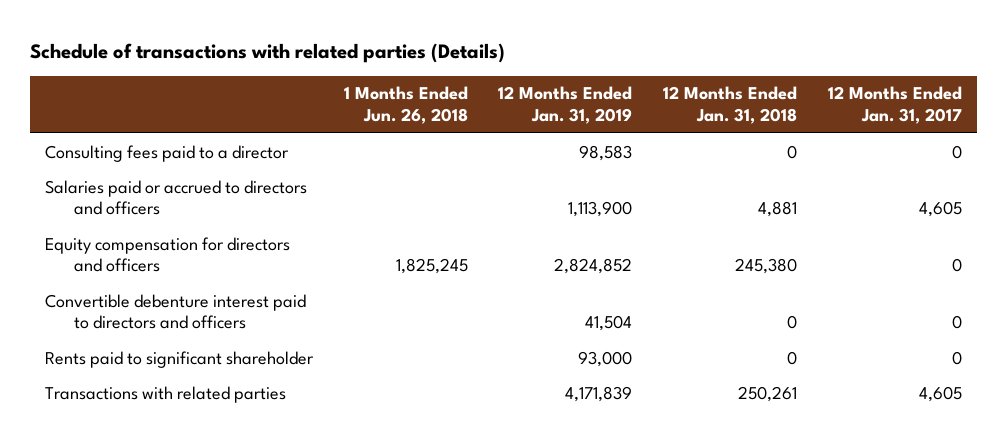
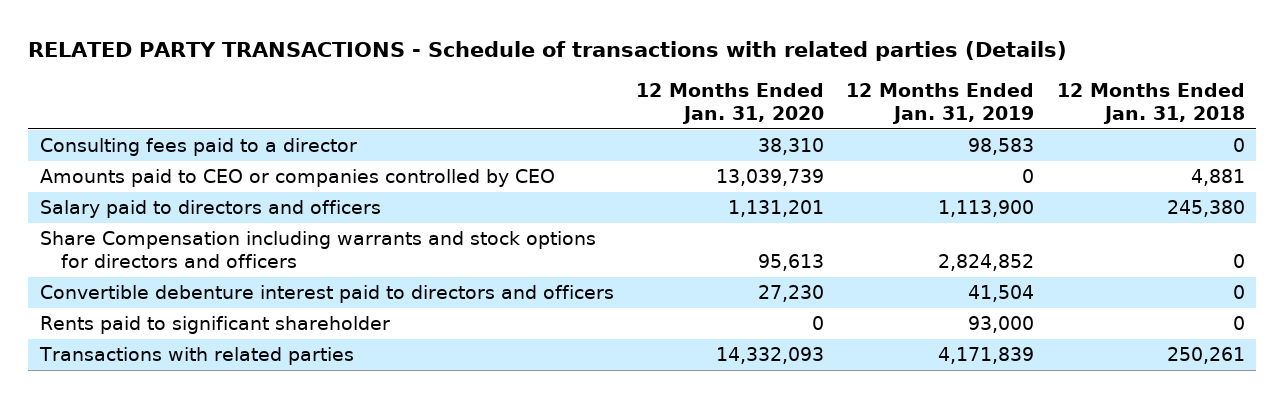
- Schedule of transactions with related parties (Details)
+ RELATED PARTY TRANSACTIONS - Schedule of transactions with related parties (Details)
- | 1 Months Ended Jun. 26, 2018 | 12 Months Ended Jan. 31, 2019 | 12 Months Ended Jan. 31, 2018 | 12 Months Ended Jan. 31, 2017
+ | 12 Months Ended Jan. 31, 2020 | 12 Months Ended Jan. 31, 2019 | 12 Months Ended Jan. 31, 2018
- Salaries paid or accrued to directors and officers | | 1,113,900 | 4,881 | 4,605
- Equity compensation for directors and officers | 1,825,245 | 2,824,852 | 245,380 | 0
+ Amounts paid to CEO or companies controlled by CEO | 13,039,739 | 0 | 4,881
+ Salary paid to directors and officers | 1,131,201 | 1,113,900 | 245,380
+ Share Compensation including warrants and stock options for directors and officers | 95,613 | 2,824,852 | 0

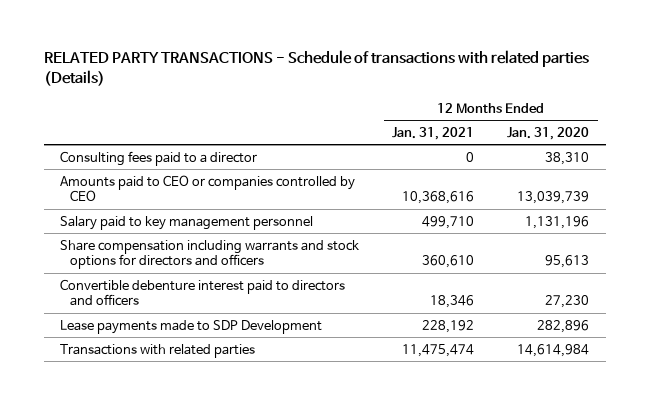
- | 12 Months Ended Jan. 31, 2020 | 12 Months Ended Jan. 31, 2019 | 12 Months Ended Jan. 31, 2018
+ | 12 Months Ended Jan. 31, 2021 | 12 Months Ended Jan. 31, 2020
- Salary paid to directors and officers | 1,131,201 | 1,113,900 | 245,380
- Share Compensation including warrants and stock options for directors and officers | 95,613 | 2,824,852 | 0
+ Salary paid to key management personnel | 499,710 | 1,131,196
+ Share compensation including warrants and stock options for directors and officers | 360,610 | 95,613
- Rents paid to significant shareholder | 0 | 93,000 | 0
- Transactions with related parties | 14,332,093 | 4,171,839 | 250,261
+ Lease payments made to SDP Development | 228,192 | 282,896
+ Transactions with related parties | 11,475,474 | 14,614,984

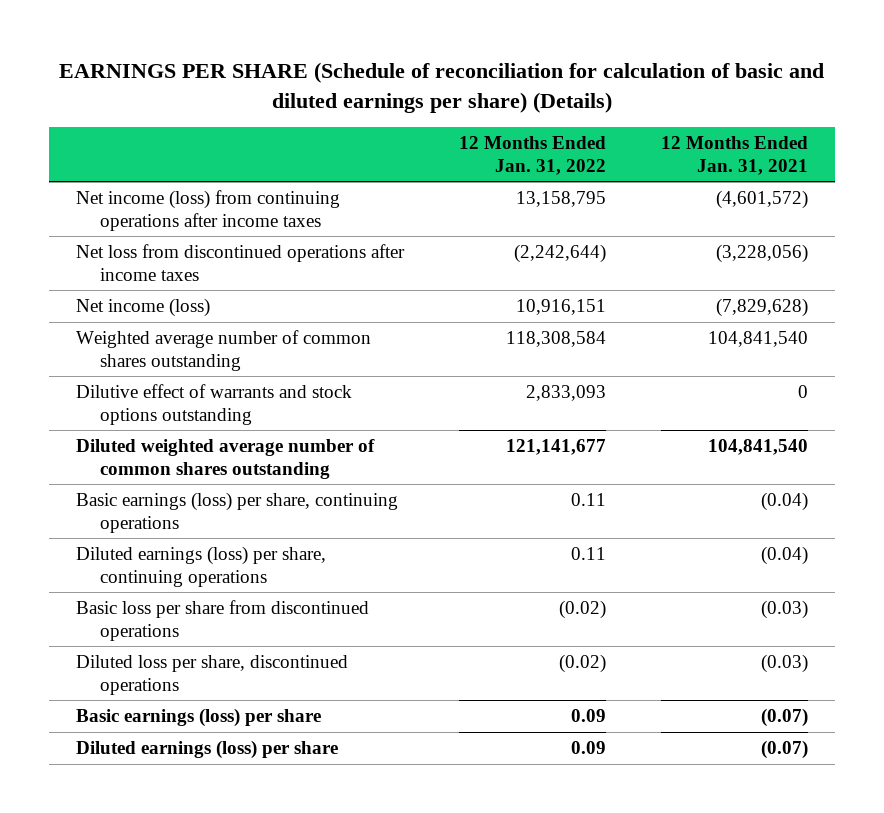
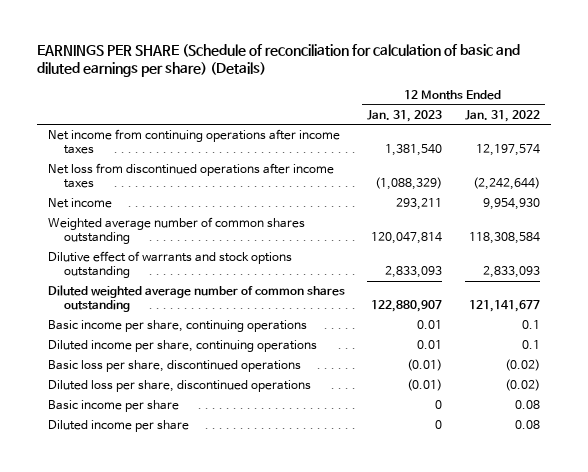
- | 12 Months Ended Jan. 31, 2022 | 12 Months Ended Jan. 31, 2021
+ | 12 Months Ended Jan. 31, 2023 | 12 Months Ended Jan. 31, 2022
- Net income (loss) from continuing operations after income taxes | 13,158,795 | (4,601,572)
+ Net income from continuing operations after income taxes | 1,381,540 | 12,197,574
- Net income (loss) | 10,916,151 | (7,829,628)
+ Net income | 293,211 | 9,954,930
- Basic earnings (loss) per share, continuing operations | 0.11 | (0.04)
- Diluted earnings (loss) per share, continuing operations | 0.11 | (0.04)
- Basic loss per share from discontinued operations | (0.02) | (0.03)
+ Basic income per share, continuing operations | 0.01 | 0.1
+ Diluted income per share, continuing operations | 0.01 | 0.1
+ Basic loss per share, discontinued operations | (0.01) | (0.02)
- Basic earnings (loss) per share | 0.09 | (0.07)
- Diluted earnings (loss) per share | 0.09 | (0.07)
+ Basic income per share | 0 | 0.08
+ Diluted income per share | 0 | 0.08

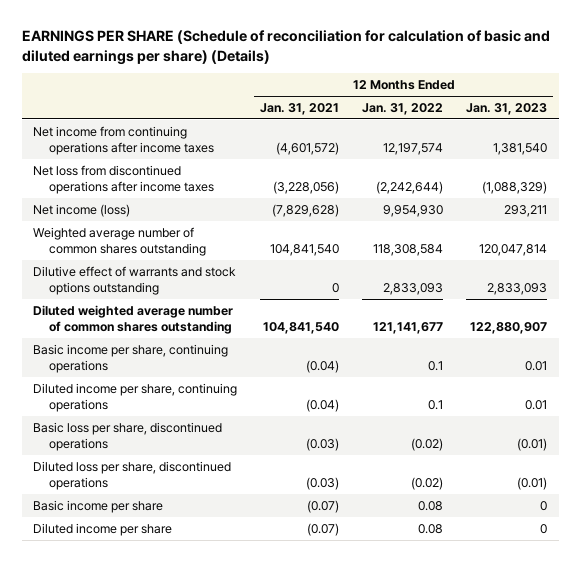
- | 12 Months Ended Jan. 31, 2023 | 12 Months Ended Jan. 31, 2022
+ | 12 Months Ended Jan. 31, 2021 | 12 Months Ended Jan. 31, 2022 | 12 Months Ended Jan. 31, 2023
- Net income | 293,211 | 9,954,930
+ Net income (loss) | (7,829,628) | 9,954,930 | 293,211

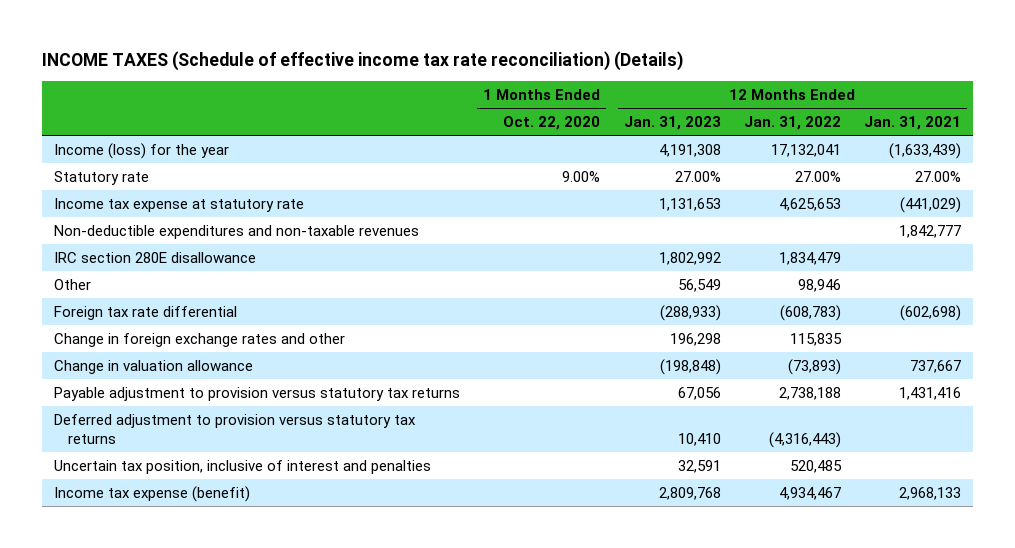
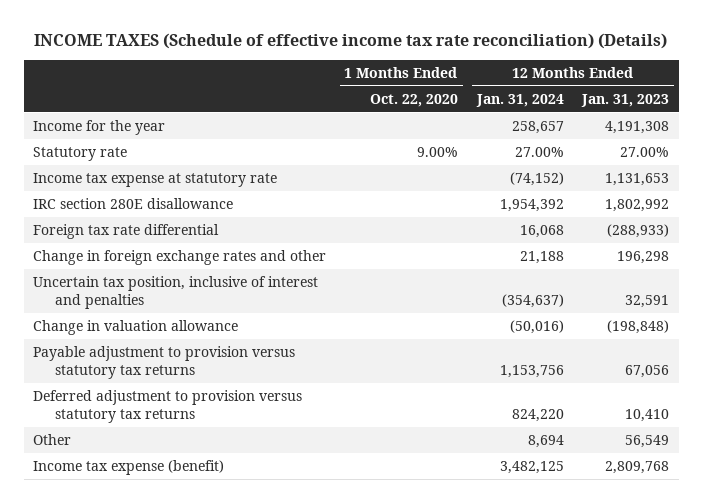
- | 1 Months Ended Oct. 22, 2020 | 12 Months Ended Jan. 31, 2023 | 12 Months Ended Jan. 31, 2022 | 12 Months Ended Jan. 31, 2021
+ | 1 Months Ended Oct. 22, 2020 | 12 Months Ended Jan. 31, 2024 | 12 Months Ended Jan. 31, 2023
- Income (loss) for the year | | 4,191,308 | 17,132,041 | (1,633,439)
+ Income for the year | | 258,657 | 4,191,308
- Non-deductible expenditures and non-taxable revenues | | | | 1,842,777
moved up: Uncertain tax position, inclusive of interest and penalties | | (354,637) | 32,591
moved down: Other | | 8,694 | 56,549

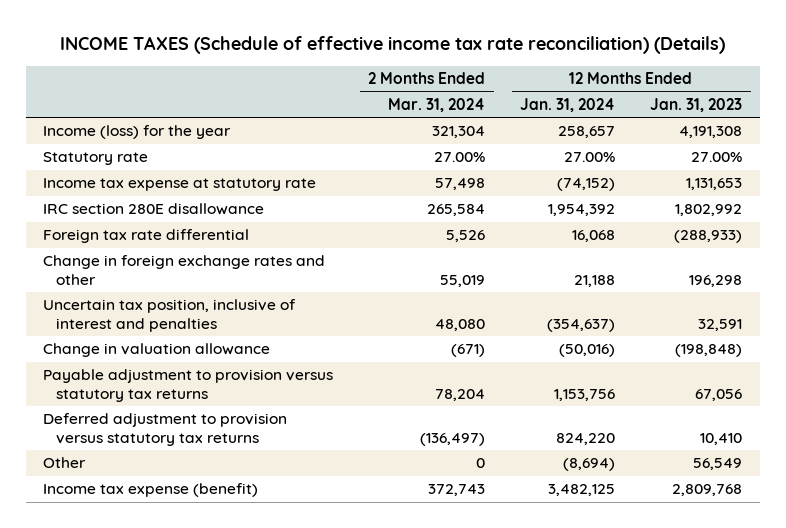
- | 1 Months Ended Oct. 22, 2020 | 12 Months Ended Jan. 31, 2024 | 12 Months Ended Jan. 31, 2023
+ | 2 Months Ended Mar. 31, 2024 | 12 Months Ended Jan. 31, 2024 | 12 Months Ended Jan. 31, 2023
- Income for the year | | 258,657 | 4,191,308
+ Income (loss) for the year | 321,304 | 258,657 | 4,191,308
- Other | | 8,694 | 56,549
+ Other | 0 | (8,694) | 56,549

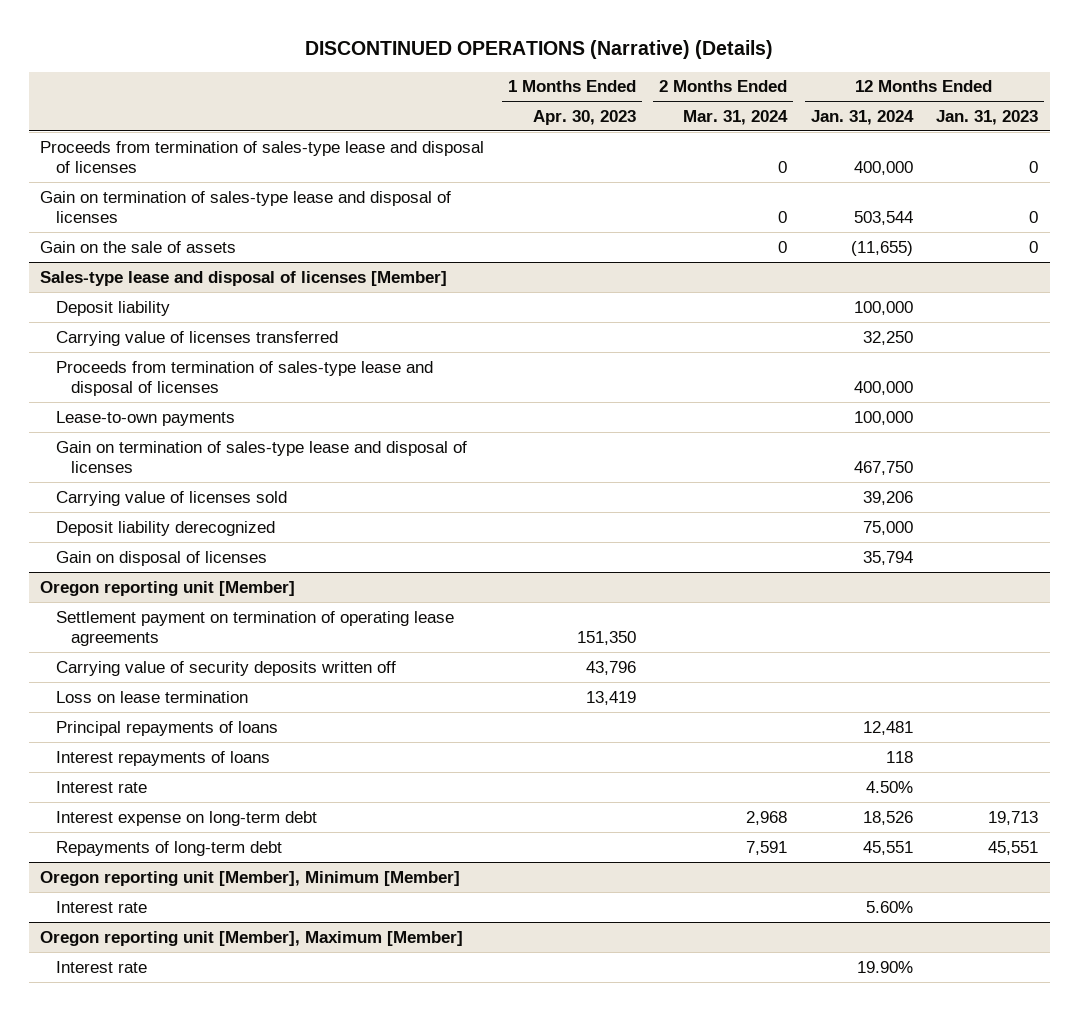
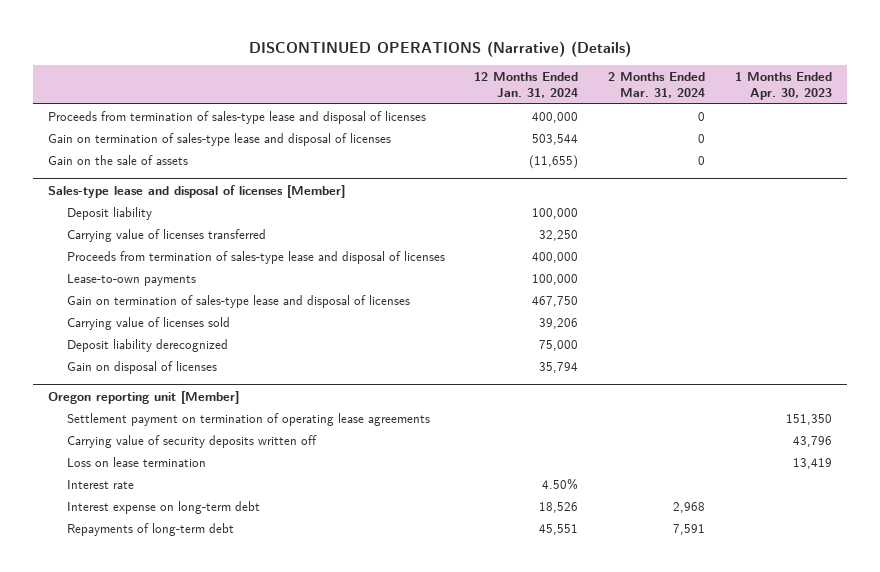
- | 1 Months Ended Apr. 30, 2023 | 2 Months Ended Mar. 31, 2024 | 12 Months Ended Jan. 31, 2024 | 12 Months Ended Jan. 31, 2023
+ | 12 Months Ended Jan. 31, 2024 | 2 Months Ended Mar. 31, 2024 | 1 Months Ended Apr. 30, 2023
@ Oregon reporting unit [Member]
- Principal repayments of loans | | | 12,481 |
- Interest repayments of loans | | | 118 |
- Oregon reporting unit [Member], Minimum [Member]
- Interest rate | | | 5.60% |
- Oregon reporting unit [Member], Maximum [Member]
- Interest rate | | | 19.90% |

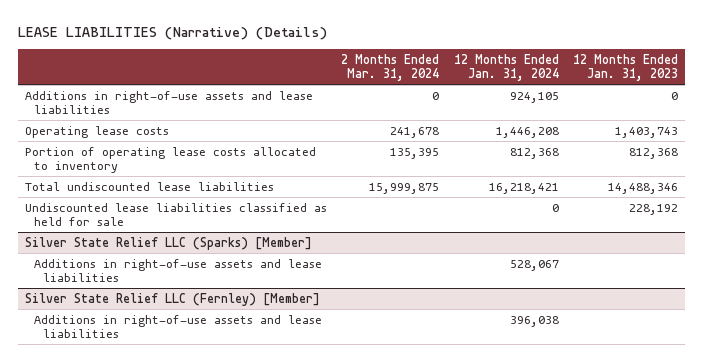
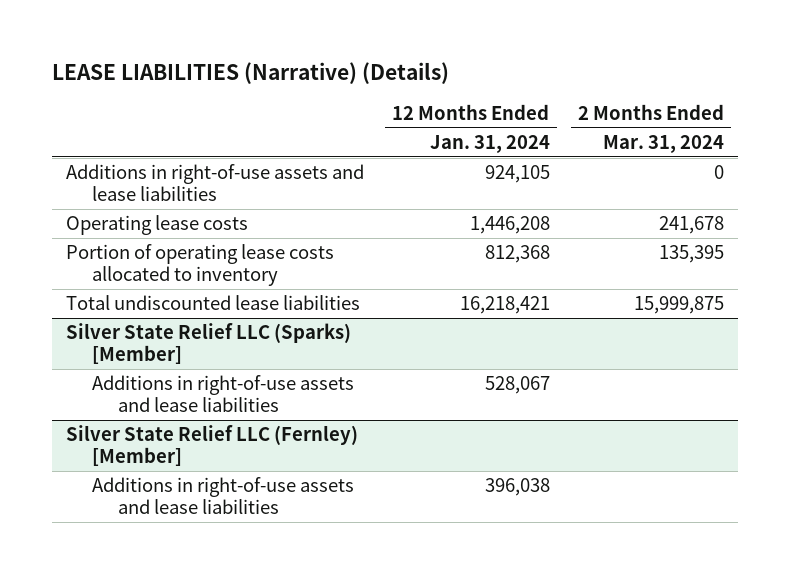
- | 2 Months Ended Mar. 31, 2024 | 12 Months Ended Jan. 31, 2024 | 12 Months Ended Jan. 31, 2023
+ | 12 Months Ended Jan. 31, 2024 | 2 Months Ended Mar. 31, 2024
- Undiscounted lease liabilities classified as held for sale | | 0 | 228,192

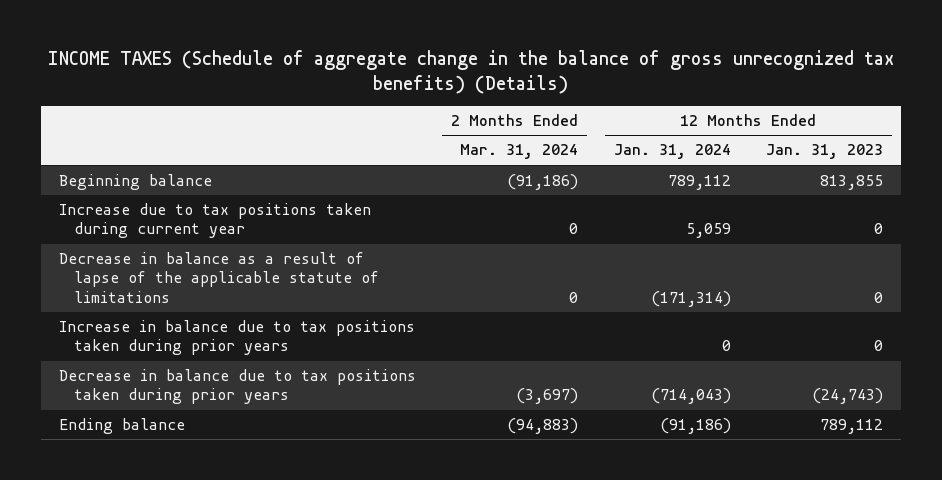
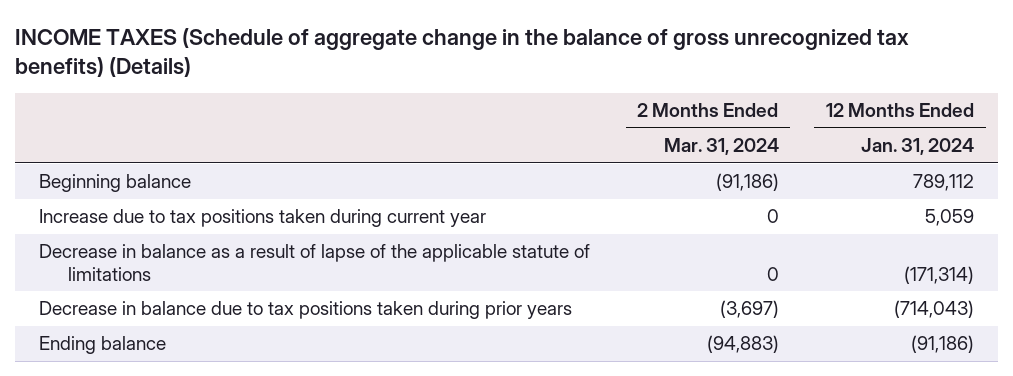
- | 2 Months Ended Mar. 31, 2024 | 12 Months Ended Jan. 31, 2024 | 12 Months Ended Jan. 31, 2023
+ | 2 Months Ended Mar. 31, 2024 | 12 Months Ended Jan. 31, 2024
- Increase in balance due to tax positions taken during prior years | | 0 | 0

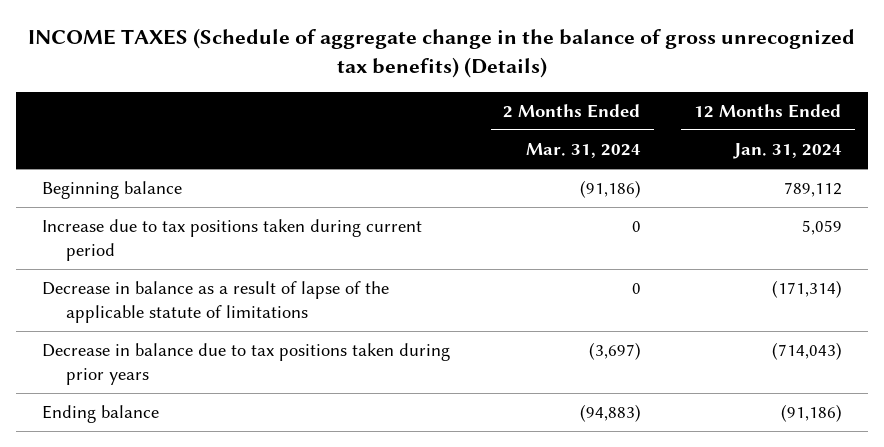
- Increase due to tax positions taken during current year | 0 | 5,059
+ Increase due to tax positions taken during current period | 0 | 5,059

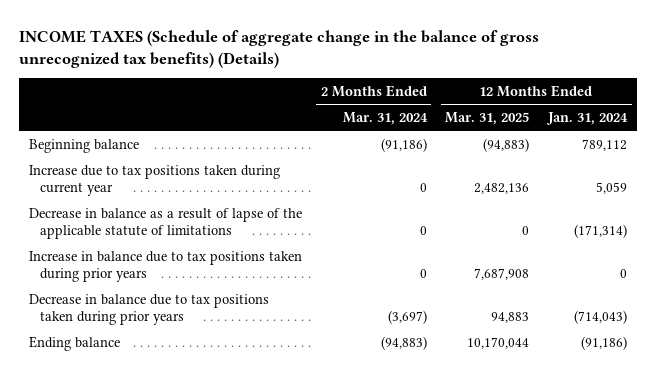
- | 2 Months Ended Mar. 31, 2024 | 12 Months Ended Jan. 31, 2024
+ | 2 Months Ended Mar. 31, 2024 | 12 Months Ended Mar. 31, 2025 | 12 Months Ended Jan. 31, 2024
- Increase due to tax positions taken during current period | 0 | 5,059
+ Increase due to tax positions taken during current year | 0 | 2,482,136 | 5,059
+ Increase in balance due to tax positions taken during prior years | 0 | 7,687,908 | 0

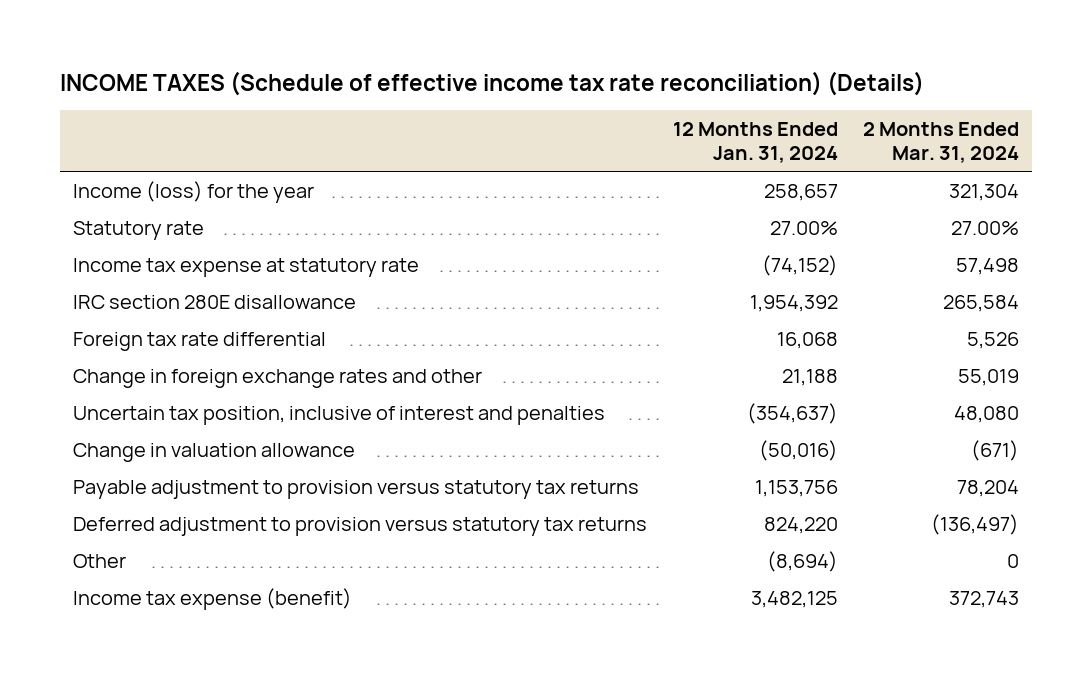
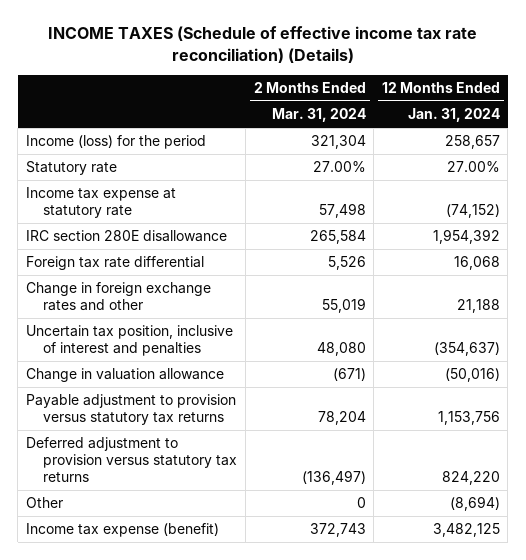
- | 12 Months Ended Jan. 31, 2024 | 2 Months Ended Mar. 31, 2024
+ | 2 Months Ended Mar. 31, 2024 | 12 Months Ended Jan. 31, 2024
- Income (loss) for the year | 258,657 | 321,304
+ Income (loss) for the period | 321,304 | 258,657

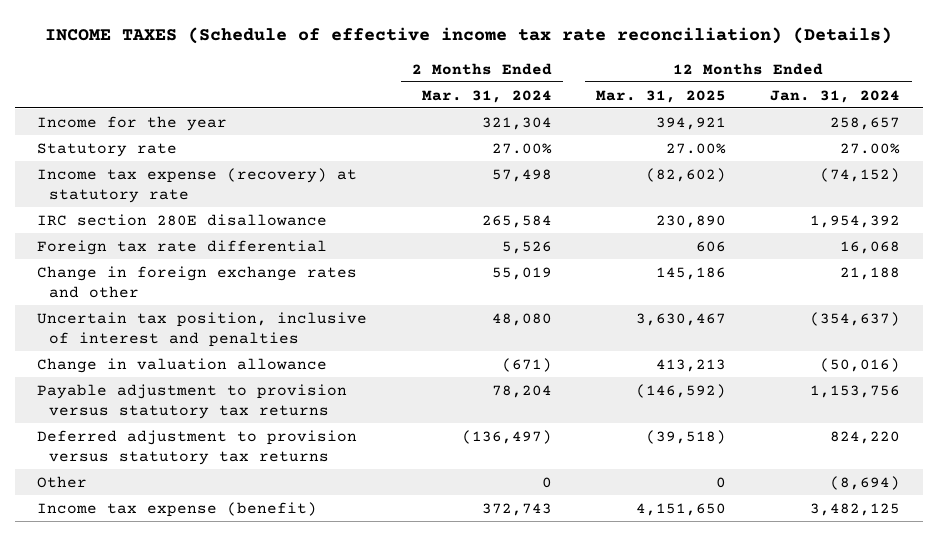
- | 2 Months Ended Mar. 31, 2024 | 12 Months Ended Jan. 31, 2024
+ | 2 Months Ended Mar. 31, 2024 | 12 Months Ended Mar. 31, 2025 | 12 Months Ended Jan. 31, 2024
- Income (loss) for the period | 321,304 | 258,657
+ Income for the year | 321,304 | 394,921 | 258,657
- Income tax expense at statutory rate | 57,498 | (74,152)
+ Income tax expense (recovery) at statutory rate | 57,498 | (82,602) | (74,152)

